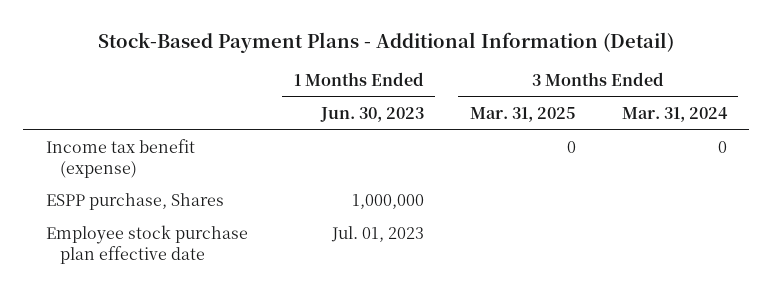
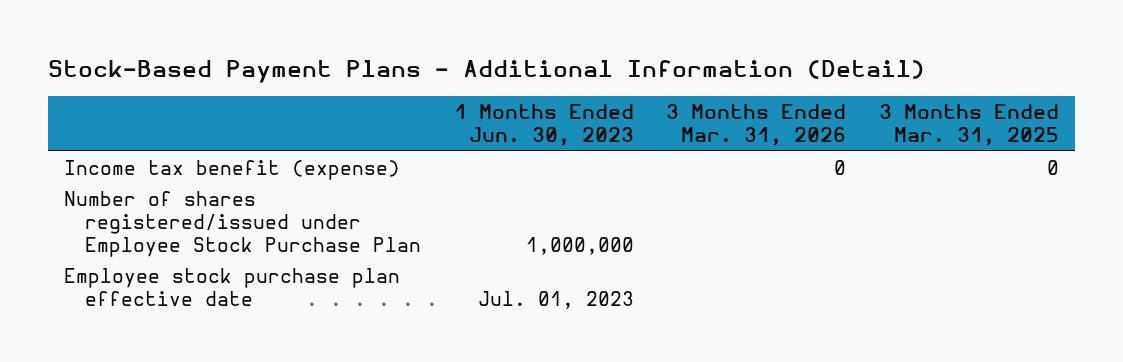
- | 1 Months Ended Jun. 30, 2023 | 3 Months Ended Mar. 31, 2025 | 3 Months Ended Mar. 31, 2024
+ | 1 Months Ended Jun. 30, 2023 | 3 Months Ended Mar. 31, 2026 | 3 Months Ended Mar. 31, 2025
- ESPP purchase, Shares | 1,000,000 | |
+ Number of shares registered/issued under Employee Stock Purchase Plan | 1,000,000 | |

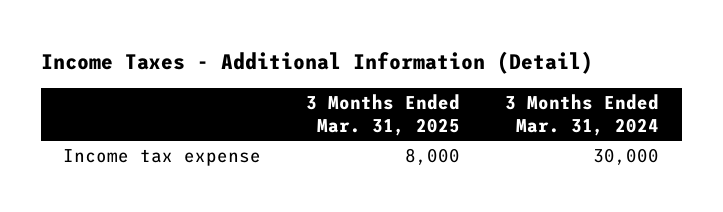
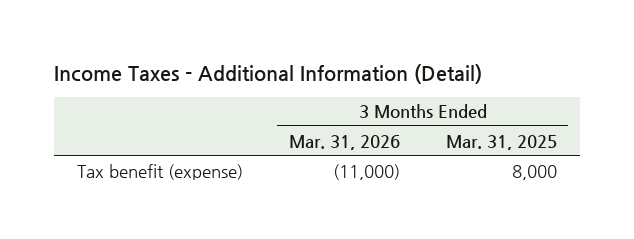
- | 3 Months Ended Mar. 31, 2025 | 3 Months Ended Mar. 31, 2024
+ | 3 Months Ended Mar. 31, 2026 | 3 Months Ended Mar. 31, 2025
- Income tax expense | 8,000 | 30,000
+ Tax benefit (expense) | (11,000) | 8,000

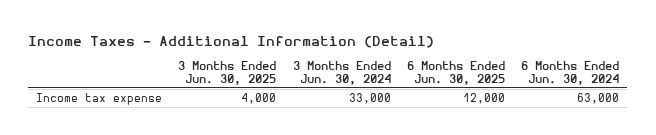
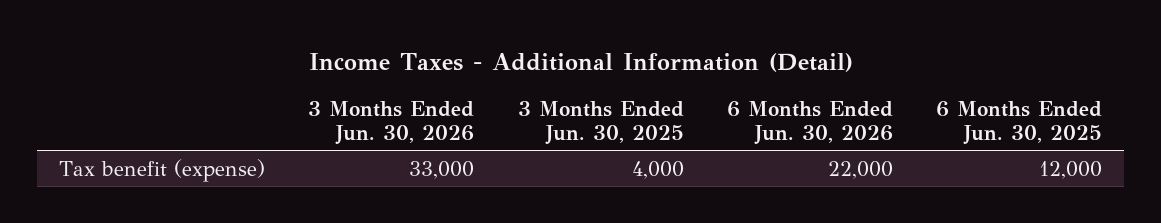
- | 3 Months Ended Jun. 30, 2025 | 3 Months Ended Jun. 30, 2024 | 6 Months Ended Jun. 30, 2025 | 6 Months Ended Jun. 30, 2024
+ | 3 Months Ended Jun. 30, 2026 | 3 Months Ended Jun. 30, 2025 | 6 Months Ended Jun. 30, 2026 | 6 Months Ended Jun. 30, 2025
- Income tax expense | 4,000 | 33,000 | 12,000 | 63,000
+ Tax benefit (expense) | 33,000 | 4,000 | 22,000 | 12,000

